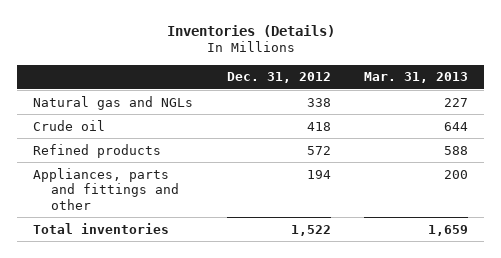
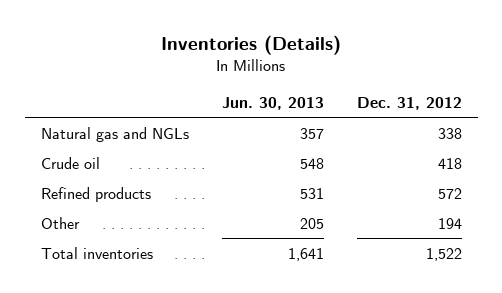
- | Dec. 31, 2012 | Mar. 31, 2013
+ | Jun. 30, 2013 | Dec. 31, 2012
- Appliances, parts and fittings and other | 194 | 200
+ Other | 205 | 194

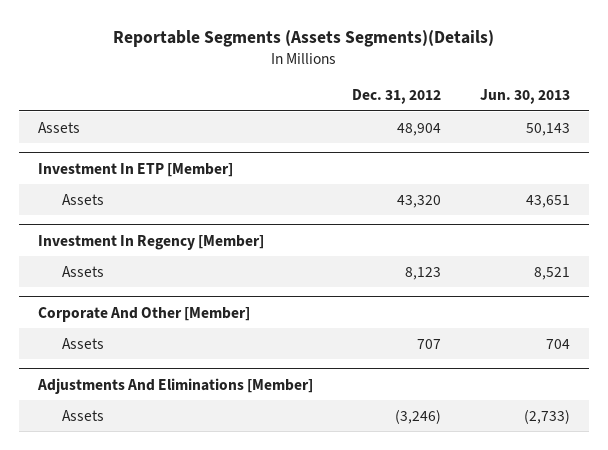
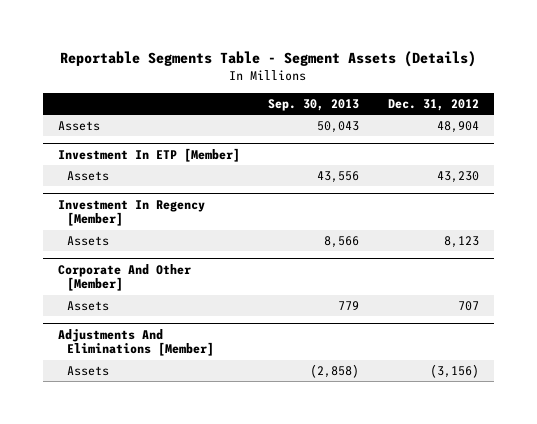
- Reportable Segments (Assets Segments)(Details)
+ Reportable Segments Table - Segment Assets (Details)
- | Dec. 31, 2012 | Jun. 30, 2013
+ | Sep. 30, 2013 | Dec. 31, 2012
@ Investment In ETP [Member]
- Assets | 43,320 | 43,651
+ Assets | 43,556 | 43,230
@ Adjustments And Eliminations [Member]
- Assets | (3,246) | (2,733)
+ Assets | (2,858) | (3,156)

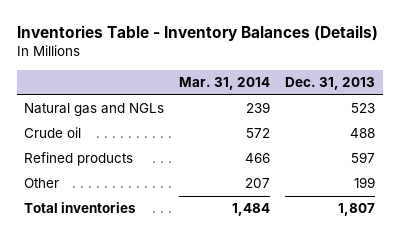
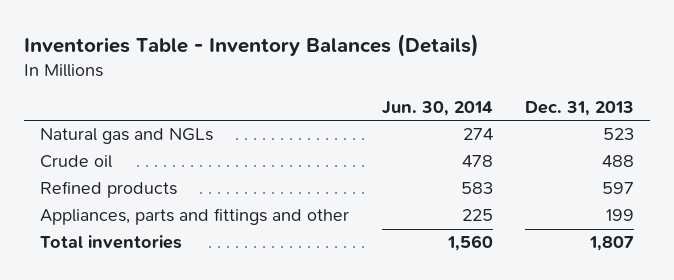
- | Mar. 31, 2014 | Dec. 31, 2013
+ | Jun. 30, 2014 | Dec. 31, 2013
- Other | 207 | 199
+ Appliances, parts and fittings and other | 225 | 199

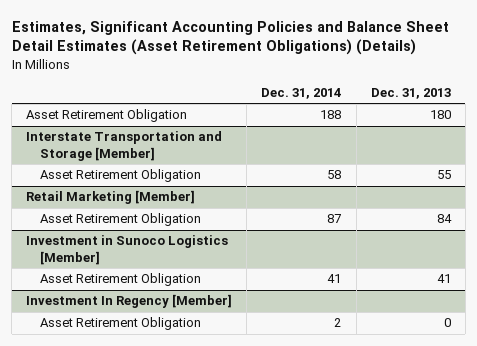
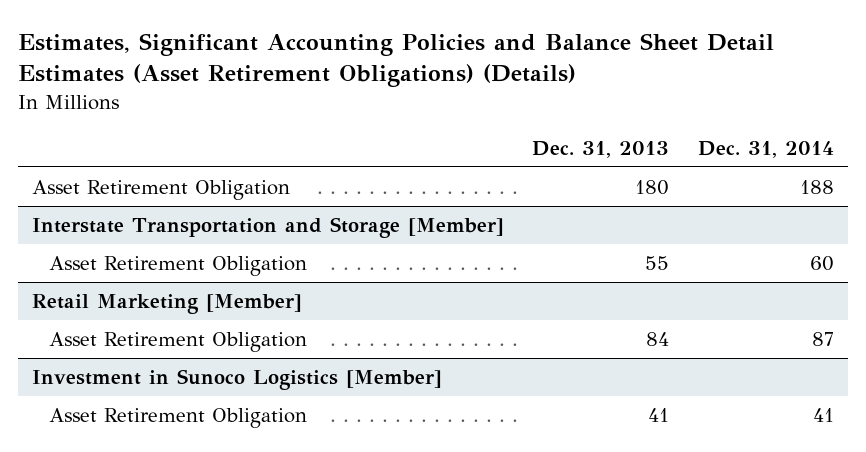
- | Dec. 31, 2014 | Dec. 31, 2013
+ | Dec. 31, 2013 | Dec. 31, 2014
@ Interstate Transportation and Storage [Member]
- Asset Retirement Obligation | 58 | 55
+ Asset Retirement Obligation | 55 | 60
- Investment In Regency [Member]
- Asset Retirement Obligation | 2 | 0

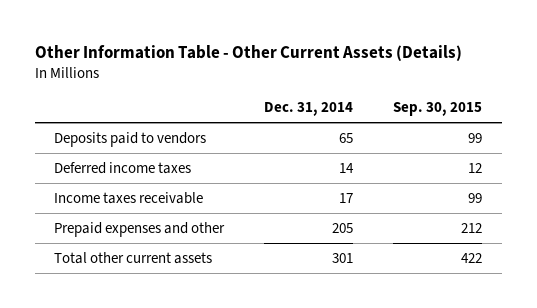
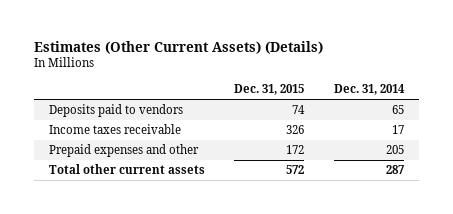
- Other Information Table - Other Current Assets (Details)
+ Estimates (Other Current Assets) (Details)
- | Dec. 31, 2014 | Sep. 30, 2015
+ | Dec. 31, 2015 | Dec. 31, 2014
- Deferred income taxes | 14 | 12
- Total other current assets | 301 | 422
+ Total other current assets | 572 | 287

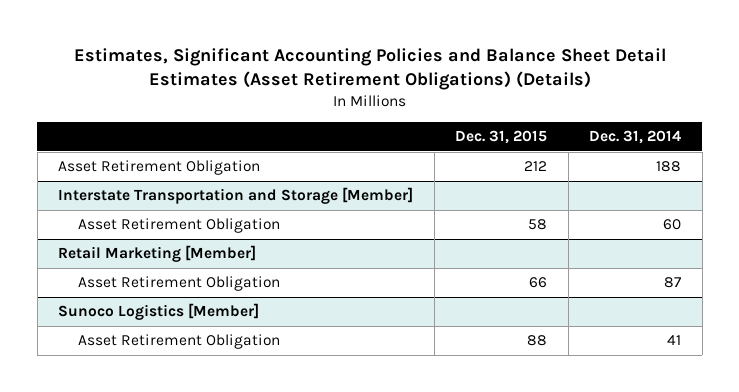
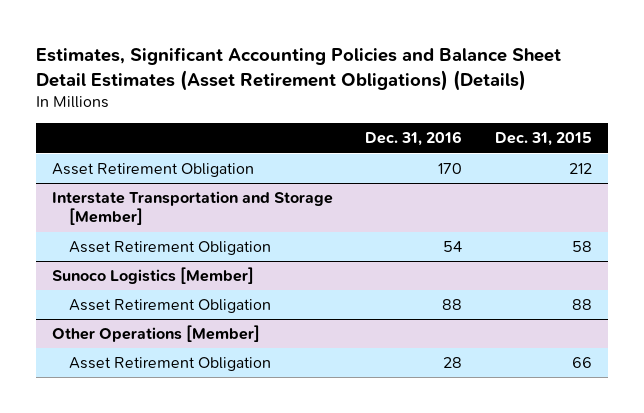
- | Dec. 31, 2015 | Dec. 31, 2014
+ | Dec. 31, 2016 | Dec. 31, 2015
- Retail Marketing [Member]
- Asset Retirement Obligation | 66 | 87
+ Other Operations [Member]
+ Asset Retirement Obligation | 28 | 66

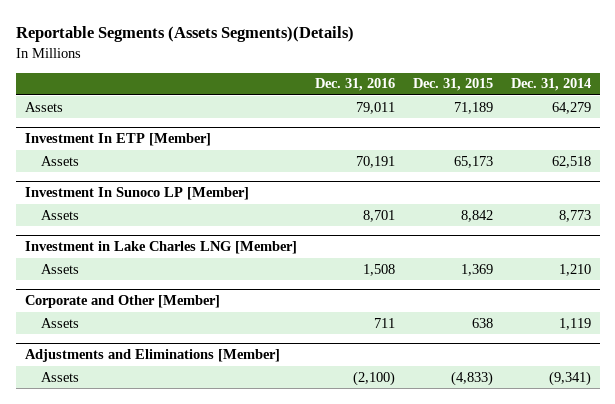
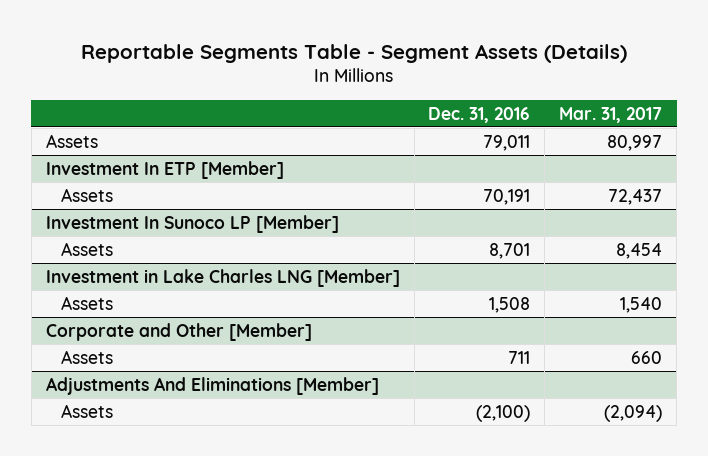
- Reportable Segments (Assets Segments)(Details)
+ Reportable Segments Table - Segment Assets (Details)
- | Dec. 31, 2016 | Dec. 31, 2015 | Dec. 31, 2014
+ | Dec. 31, 2016 | Mar. 31, 2017
- Adjustments and Eliminations [Member]
+ Adjustments And Eliminations [Member]

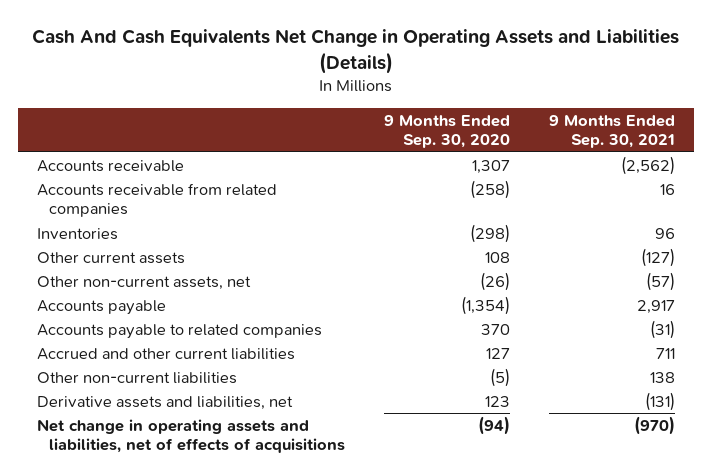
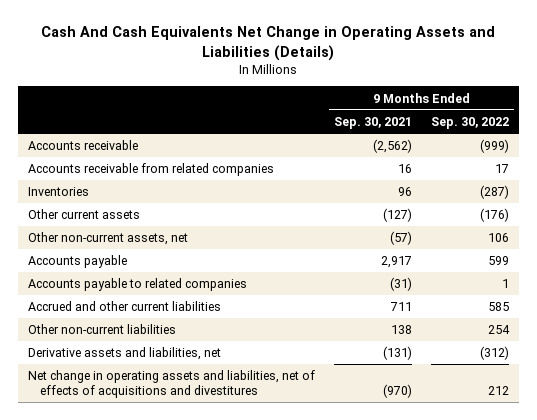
- | 9 Months Ended Sep. 30, 2020 | 9 Months Ended Sep. 30, 2021
+ | 9 Months Ended Sep. 30, 2021 | 9 Months Ended Sep. 30, 2022
- Net change in operating assets and liabilities, net of effects of acquisitions | (94) | (970)
+ Net change in operating assets and liabilities, net of effects of acquisitions and divestitures | (970) | 212

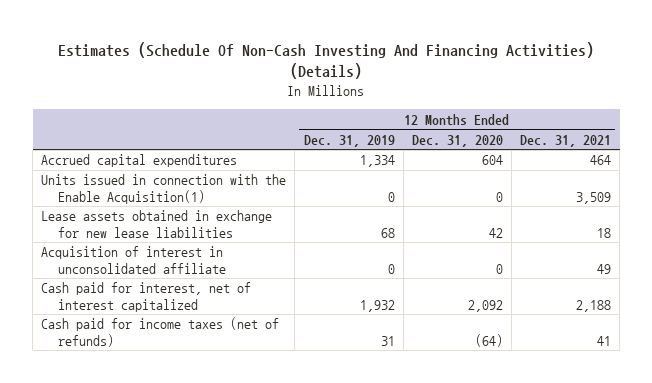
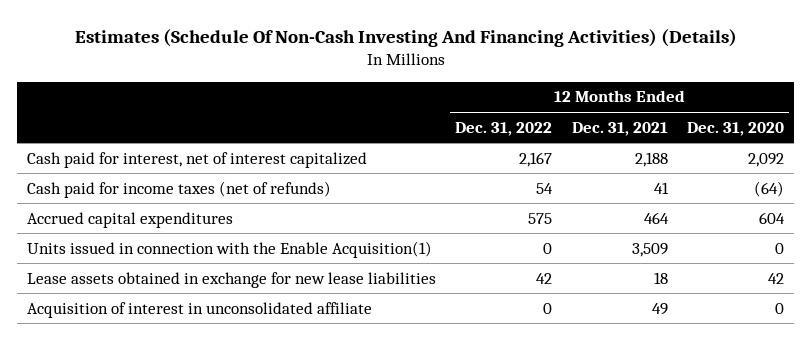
- | 12 Months Ended Dec. 31, 2019 | 12 Months Ended Dec. 31, 2020 | 12 Months Ended Dec. 31, 2021
+ | 12 Months Ended Dec. 31, 2022 | 12 Months Ended Dec. 31, 2021 | 12 Months Ended Dec. 31, 2020
moved up: Cash paid for interest, net of interest capitalized | 2,167 | 2,188 | 2,092
moved up: Cash paid for income taxes (net of refunds) | 54 | 41 | (64)

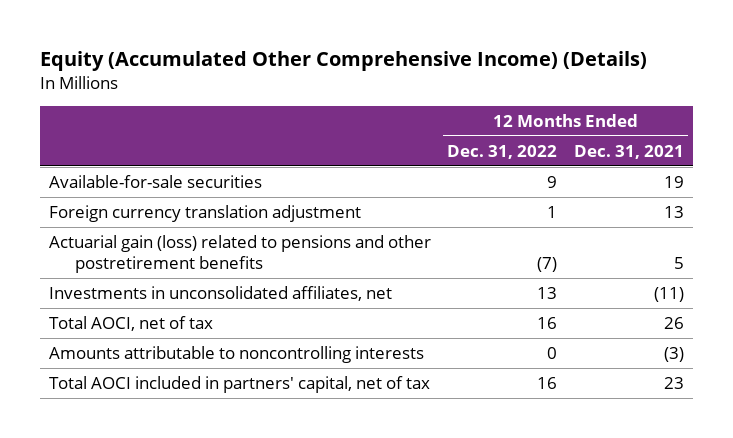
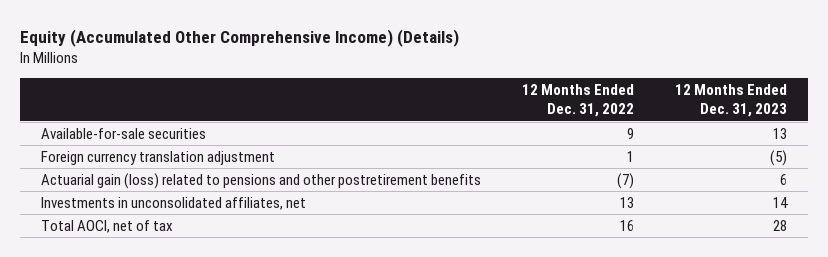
- | 12 Months Ended Dec. 31, 2022 | 12 Months Ended Dec. 31, 2021
+ | 12 Months Ended Dec. 31, 2022 | 12 Months Ended Dec. 31, 2023
- Amounts attributable to noncontrolling interests | 0 | (3)
- Total AOCI included in partners' capital, net of tax | 16 | 23

